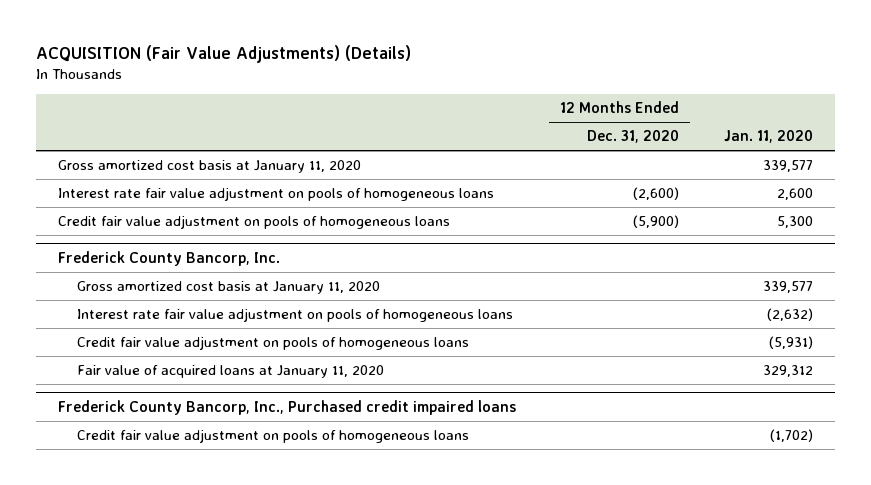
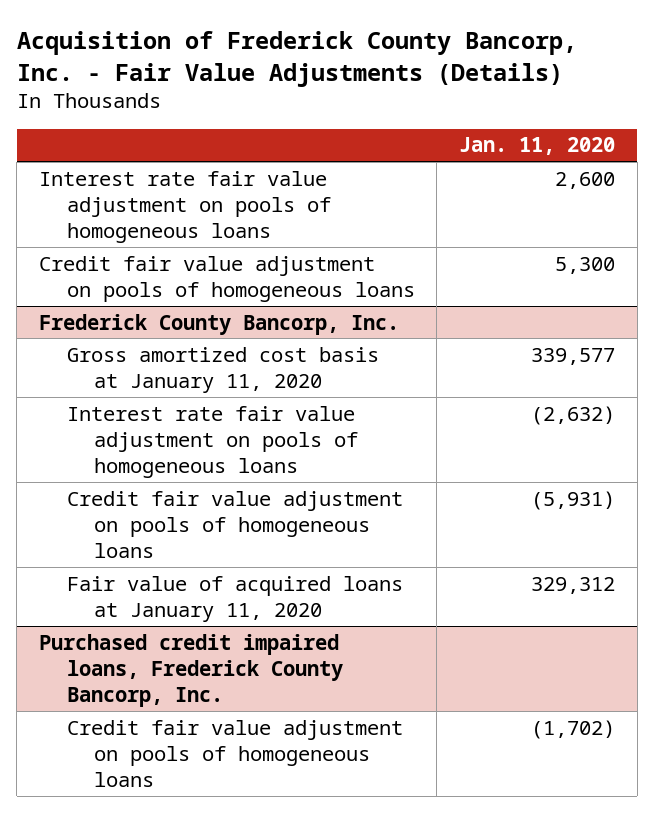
- ACQUISITION (Fair Value Adjustments) (Details)
+ Acquisition of Frederick County Bancorp, Inc. - Fair Value Adjustments (Details)
- | 12 Months Ended Dec. 31, 2020 | Jan. 11, 2020
+ | Jan. 11, 2020
- Gross amortized cost basis at January 11, 2020 | | 339,577
- Frederick County Bancorp, Inc., Purchased credit impaired loans
+ Purchased credit impaired loans, Frederick County Bancorp, Inc.

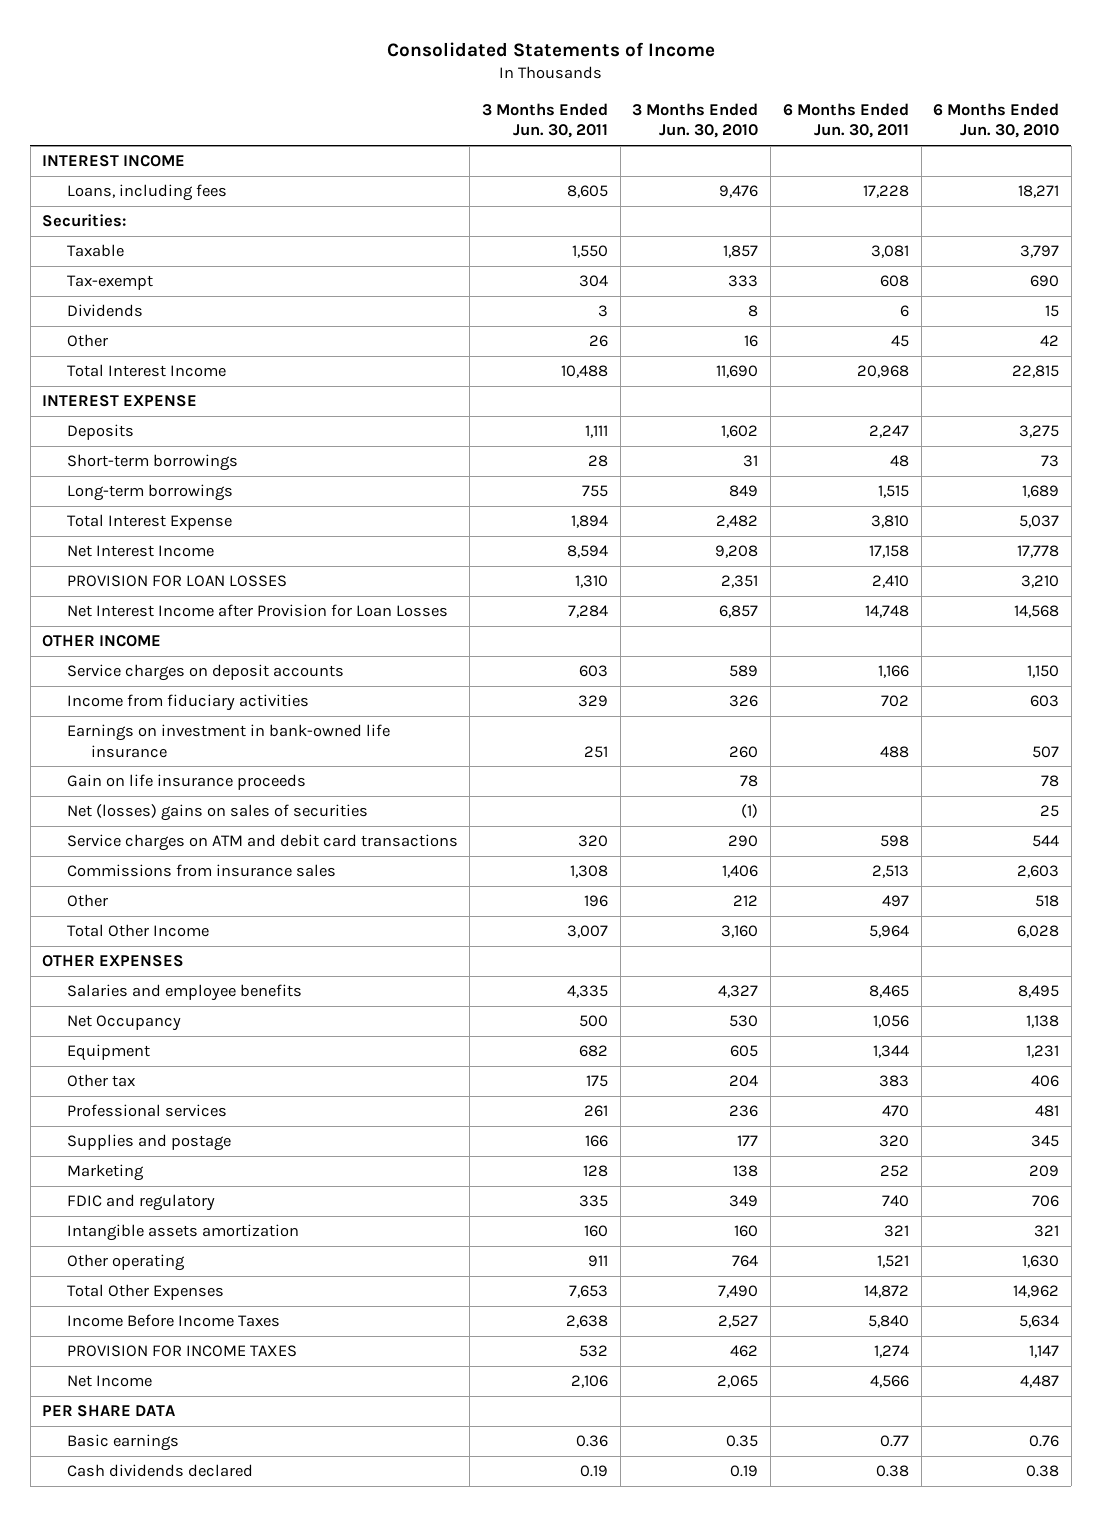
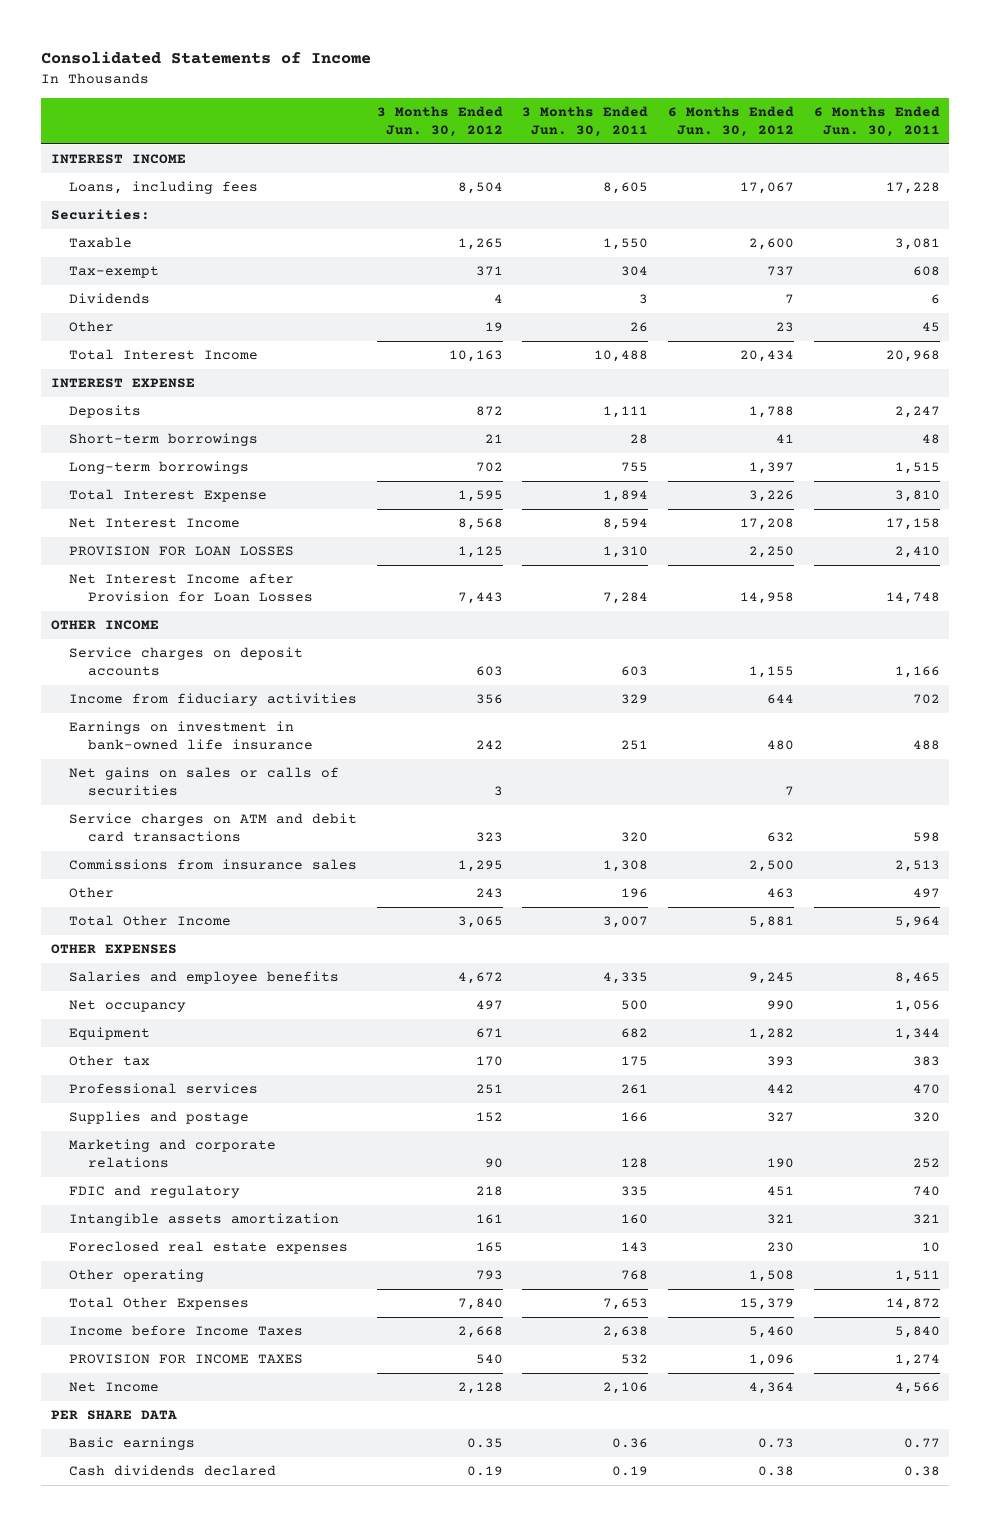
- | 3 Months Ended Jun. 30, 2011 | 3 Months Ended Jun. 30, 2010 | 6 Months Ended Jun. 30, 2011 | 6 Months Ended Jun. 30, 2010
+ | 3 Months Ended Jun. 30, 2012 | 3 Months Ended Jun. 30, 2011 | 6 Months Ended Jun. 30, 2012 | 6 Months Ended Jun. 30, 2011
- Gain on life insurance proceeds | | 78 | | 78
- Net (losses) gains on sales of securities | | (1) | | 25
+ Net gains on sales or calls of securities | 3 | | 7 |
- Net Occupancy | 500 | 530 | 1,056 | 1,138
+ Net occupancy | 497 | 500 | 990 | 1,056
- Marketing | 128 | 138 | 252 | 209
+ Marketing and corporate relations | 90 | 128 | 190 | 252
- Other operating | 911 | 764 | 1,521 | 1,630
+ Foreclosed real estate expenses | 165 | 143 | 230 | 10
+ Other operating | 793 | 768 | 1,508 | 1,511
- Income Before Income Taxes | 2,638 | 2,527 | 5,840 | 5,634
+ Income before Income Taxes | 2,668 | 2,638 | 5,460 | 5,840

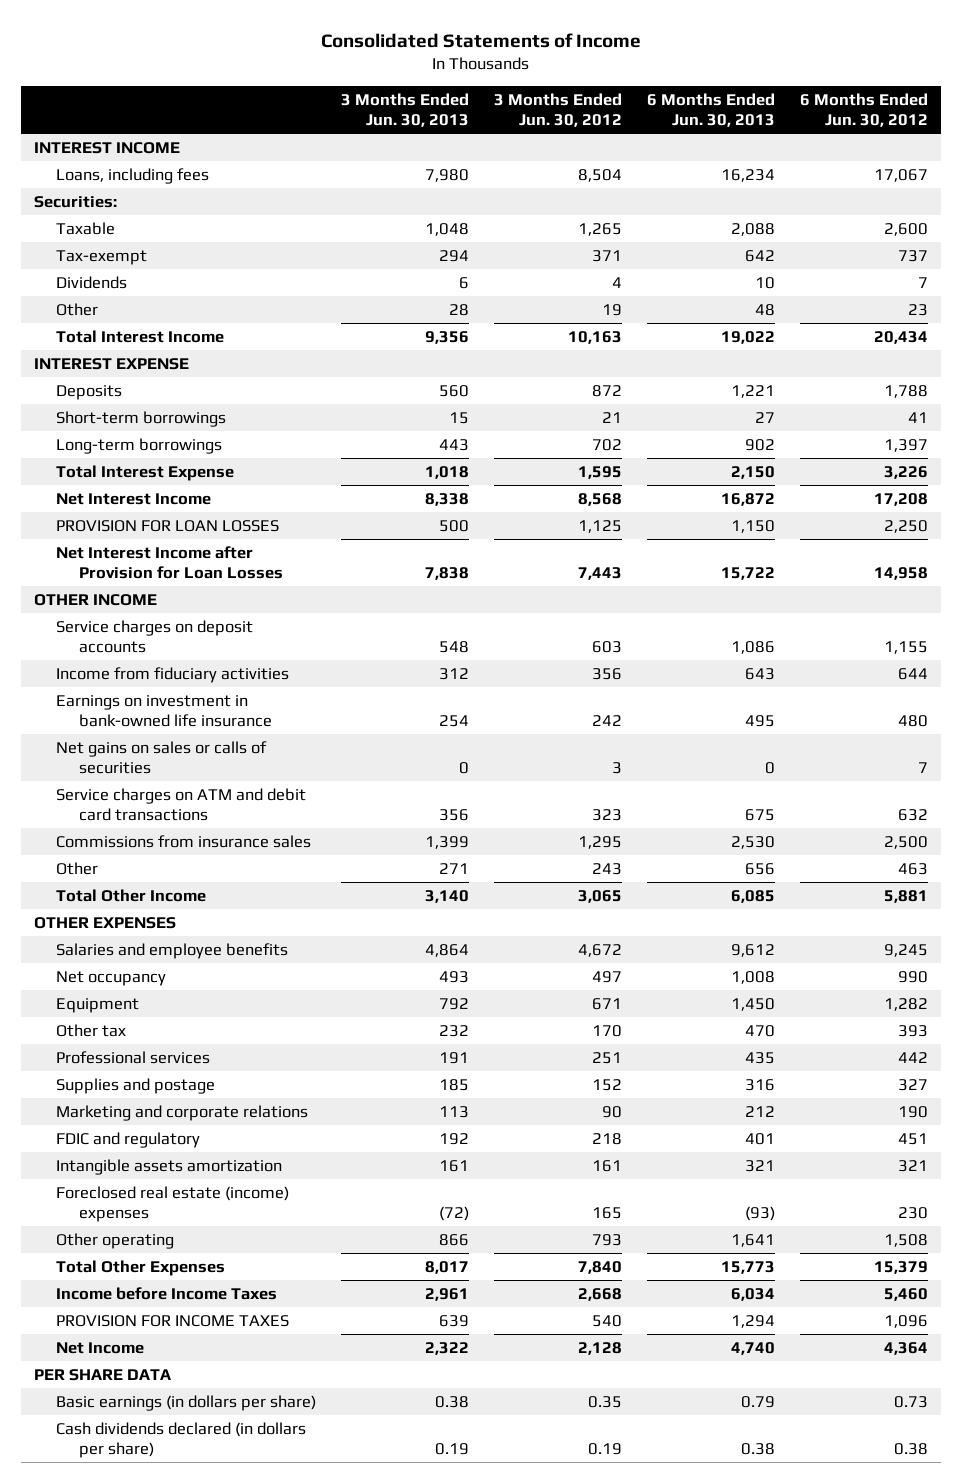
- | 3 Months Ended Jun. 30, 2012 | 3 Months Ended Jun. 30, 2011 | 6 Months Ended Jun. 30, 2012 | 6 Months Ended Jun. 30, 2011
+ | 3 Months Ended Jun. 30, 2013 | 3 Months Ended Jun. 30, 2012 | 6 Months Ended Jun. 30, 2013 | 6 Months Ended Jun. 30, 2012
- Foreclosed real estate expenses | 165 | 143 | 230 | 10
+ Foreclosed real estate (income) expenses | (72) | 165 | (93) | 230
- Basic earnings | 0.35 | 0.36 | 0.73 | 0.77
- Cash dividends declared | 0.19 | 0.19 | 0.38 | 0.38
+ Basic earnings (in dollars per share) | 0.38 | 0.35 | 0.79 | 0.73
+ Cash dividends declared (in dollars per share) | 0.19 | 0.19 | 0.38 | 0.38

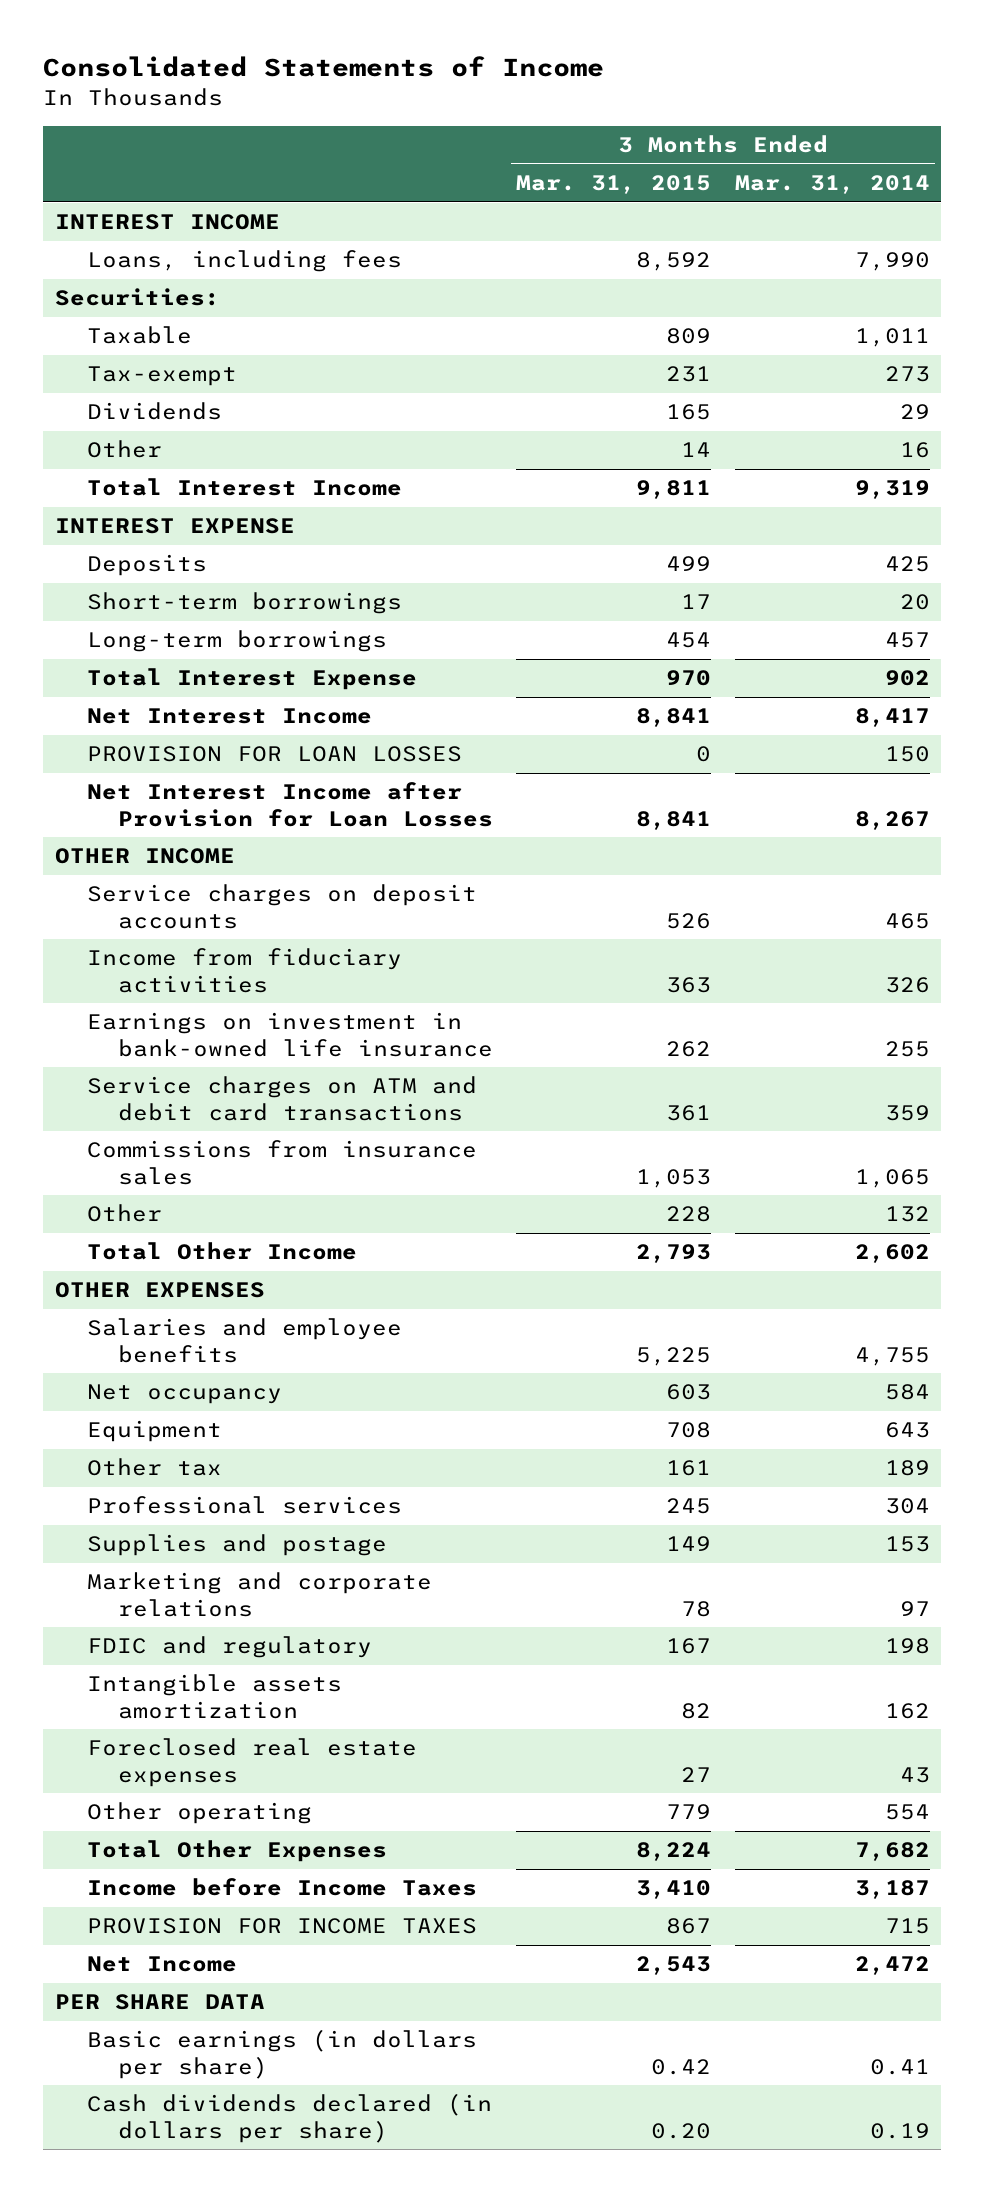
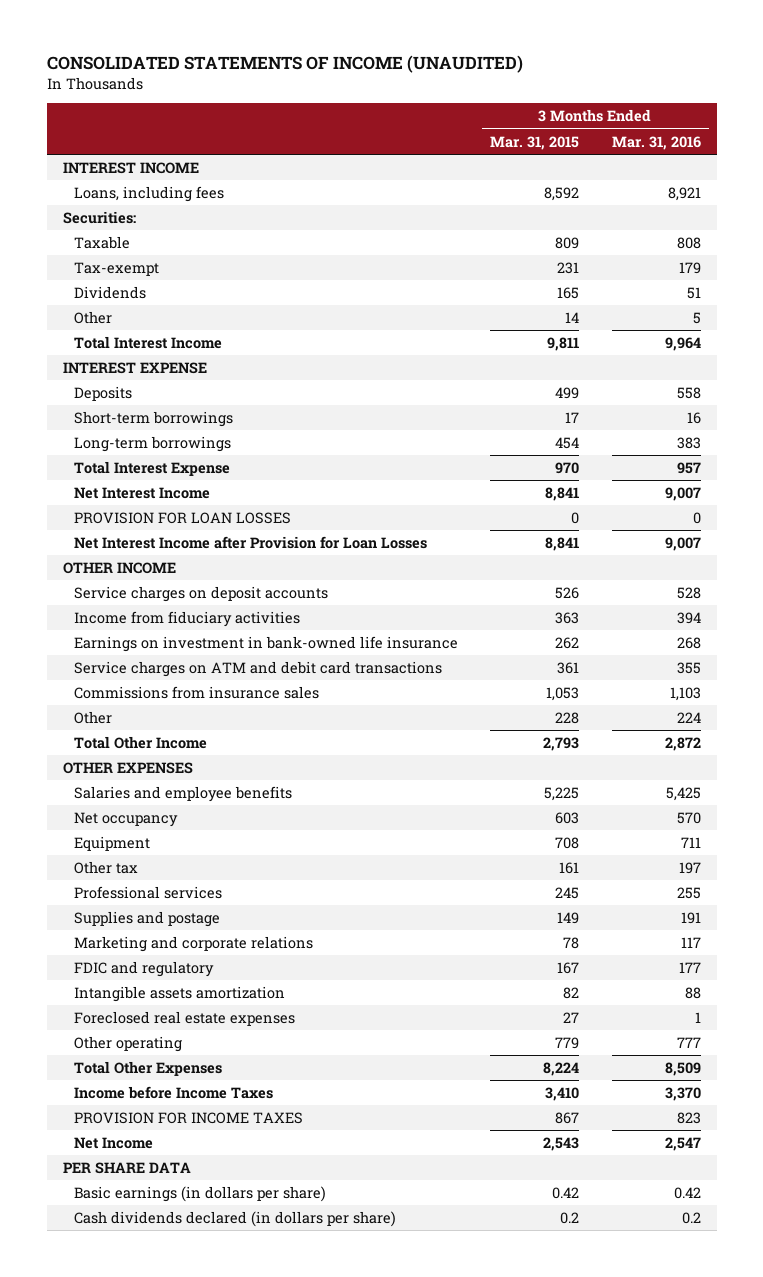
- Consolidated Statements of Income
+ CONSOLIDATED STATEMENTS OF INCOME (UNAUDITED)
- | 3 Months Ended Mar. 31, 2015 | 3 Months Ended Mar. 31, 2014
+ | 3 Months Ended Mar. 31, 2015 | 3 Months Ended Mar. 31, 2016
- Cash dividends declared (in dollars per share) | 0.20 | 0.19
+ Cash dividends declared (in dollars per share) | 0.2 | 0.2

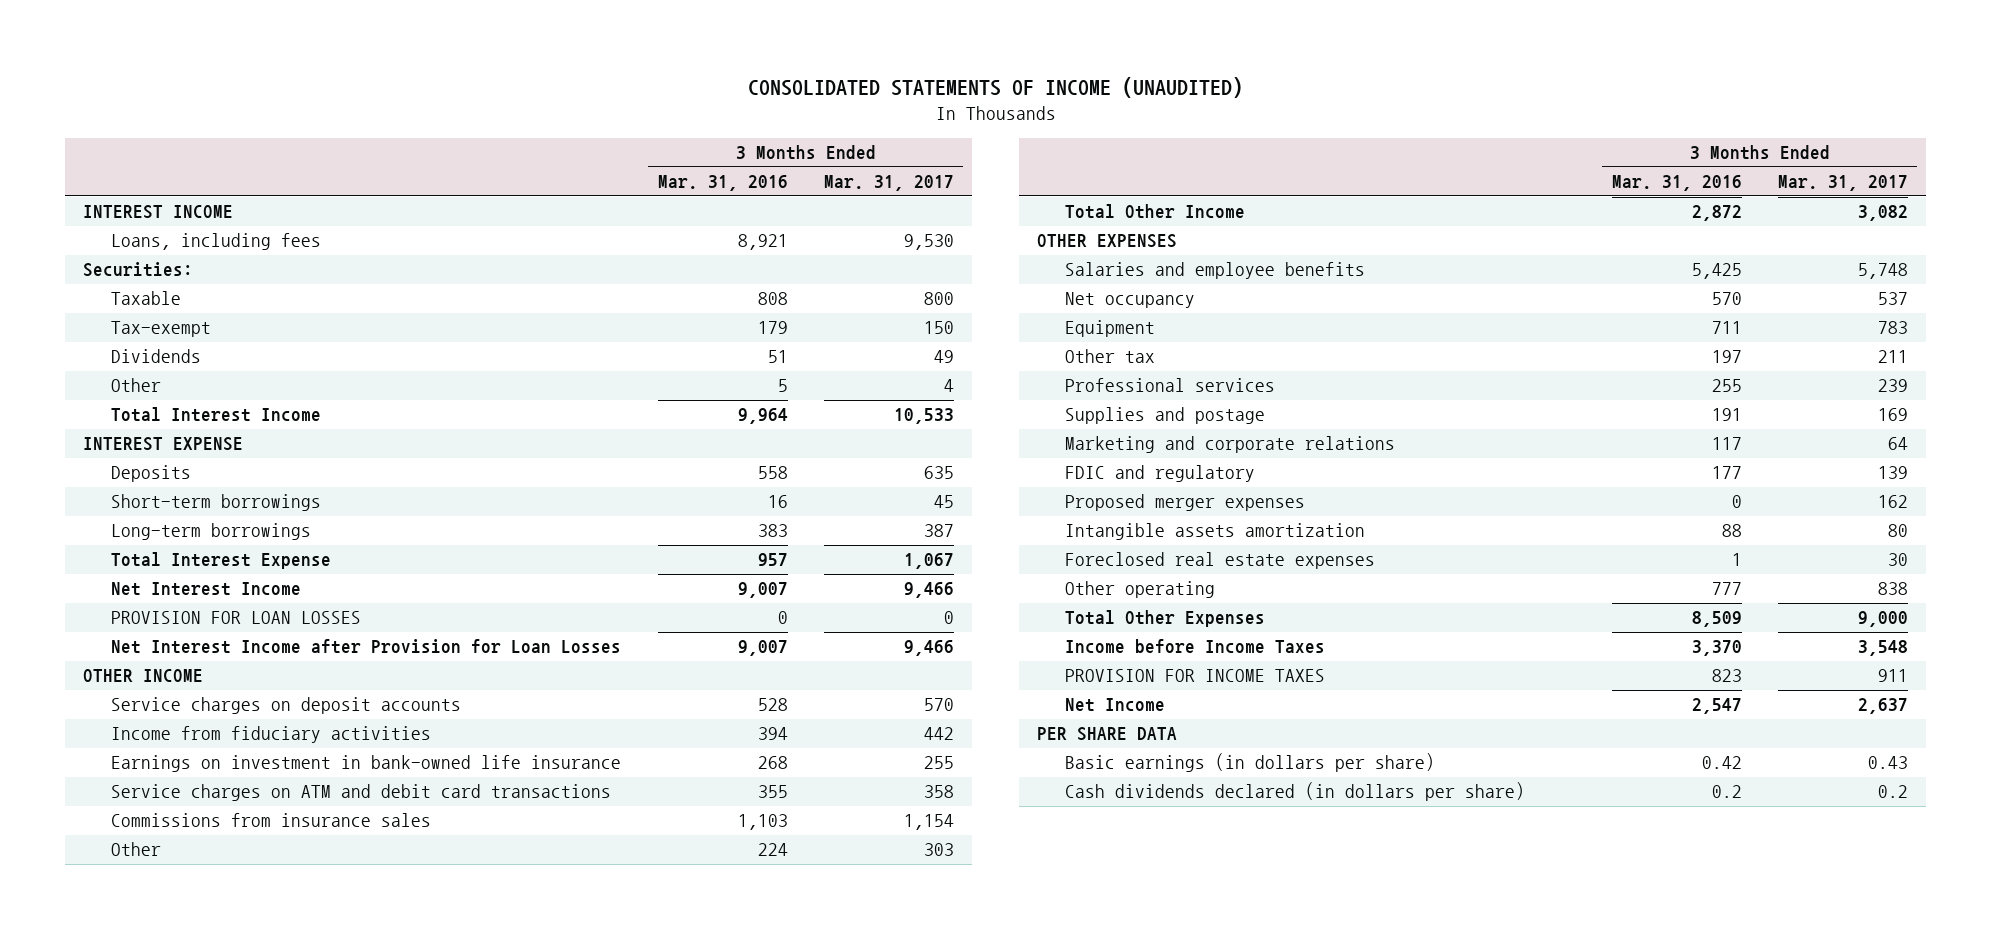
- | 3 Months Ended Mar. 31, 2015 | 3 Months Ended Mar. 31, 2016
+ | 3 Months Ended Mar. 31, 2016 | 3 Months Ended Mar. 31, 2017
+ Proposed merger expenses | 0 | 162

